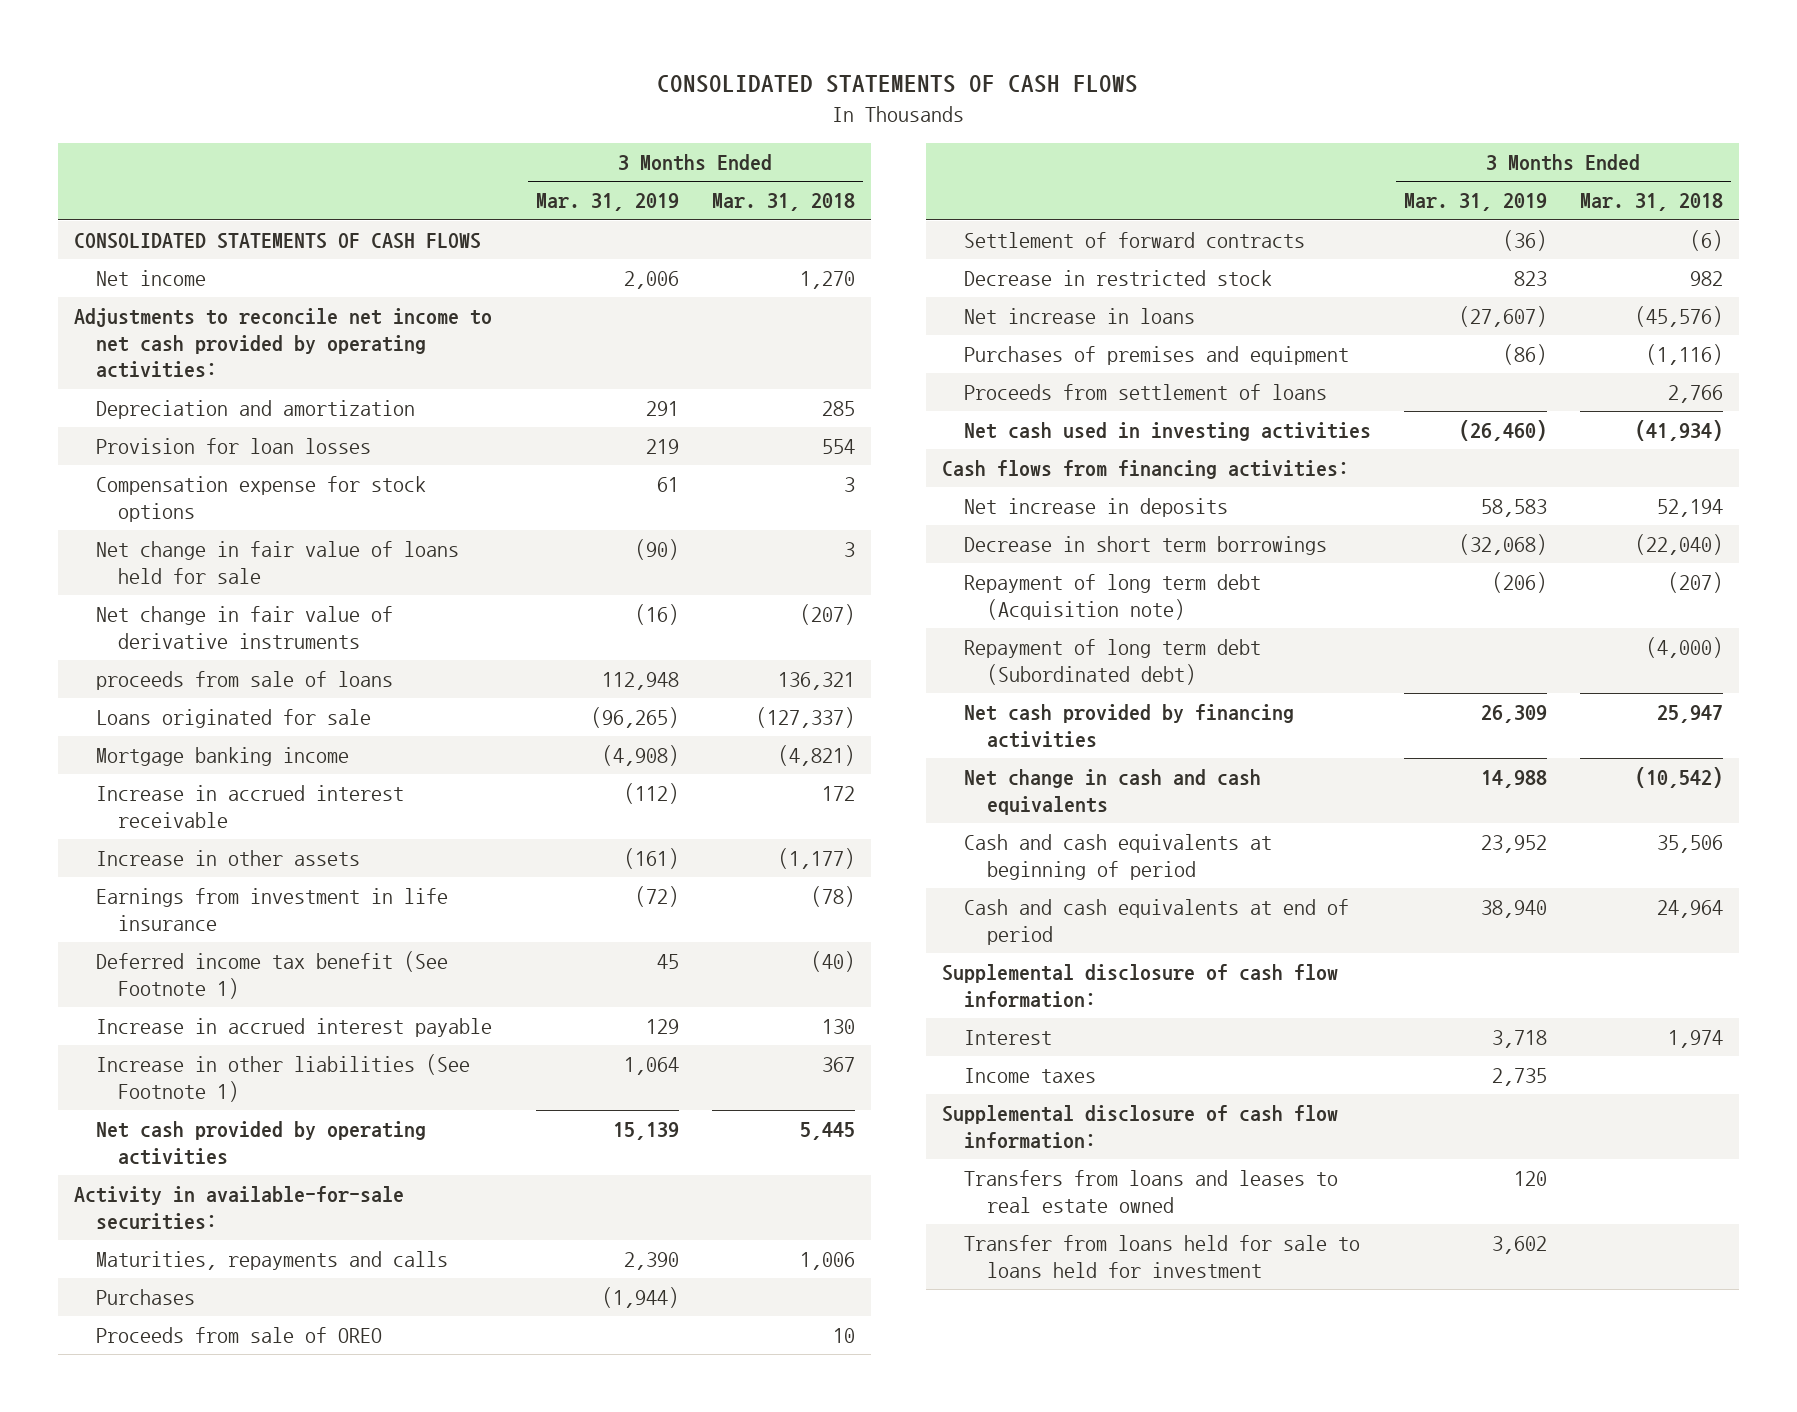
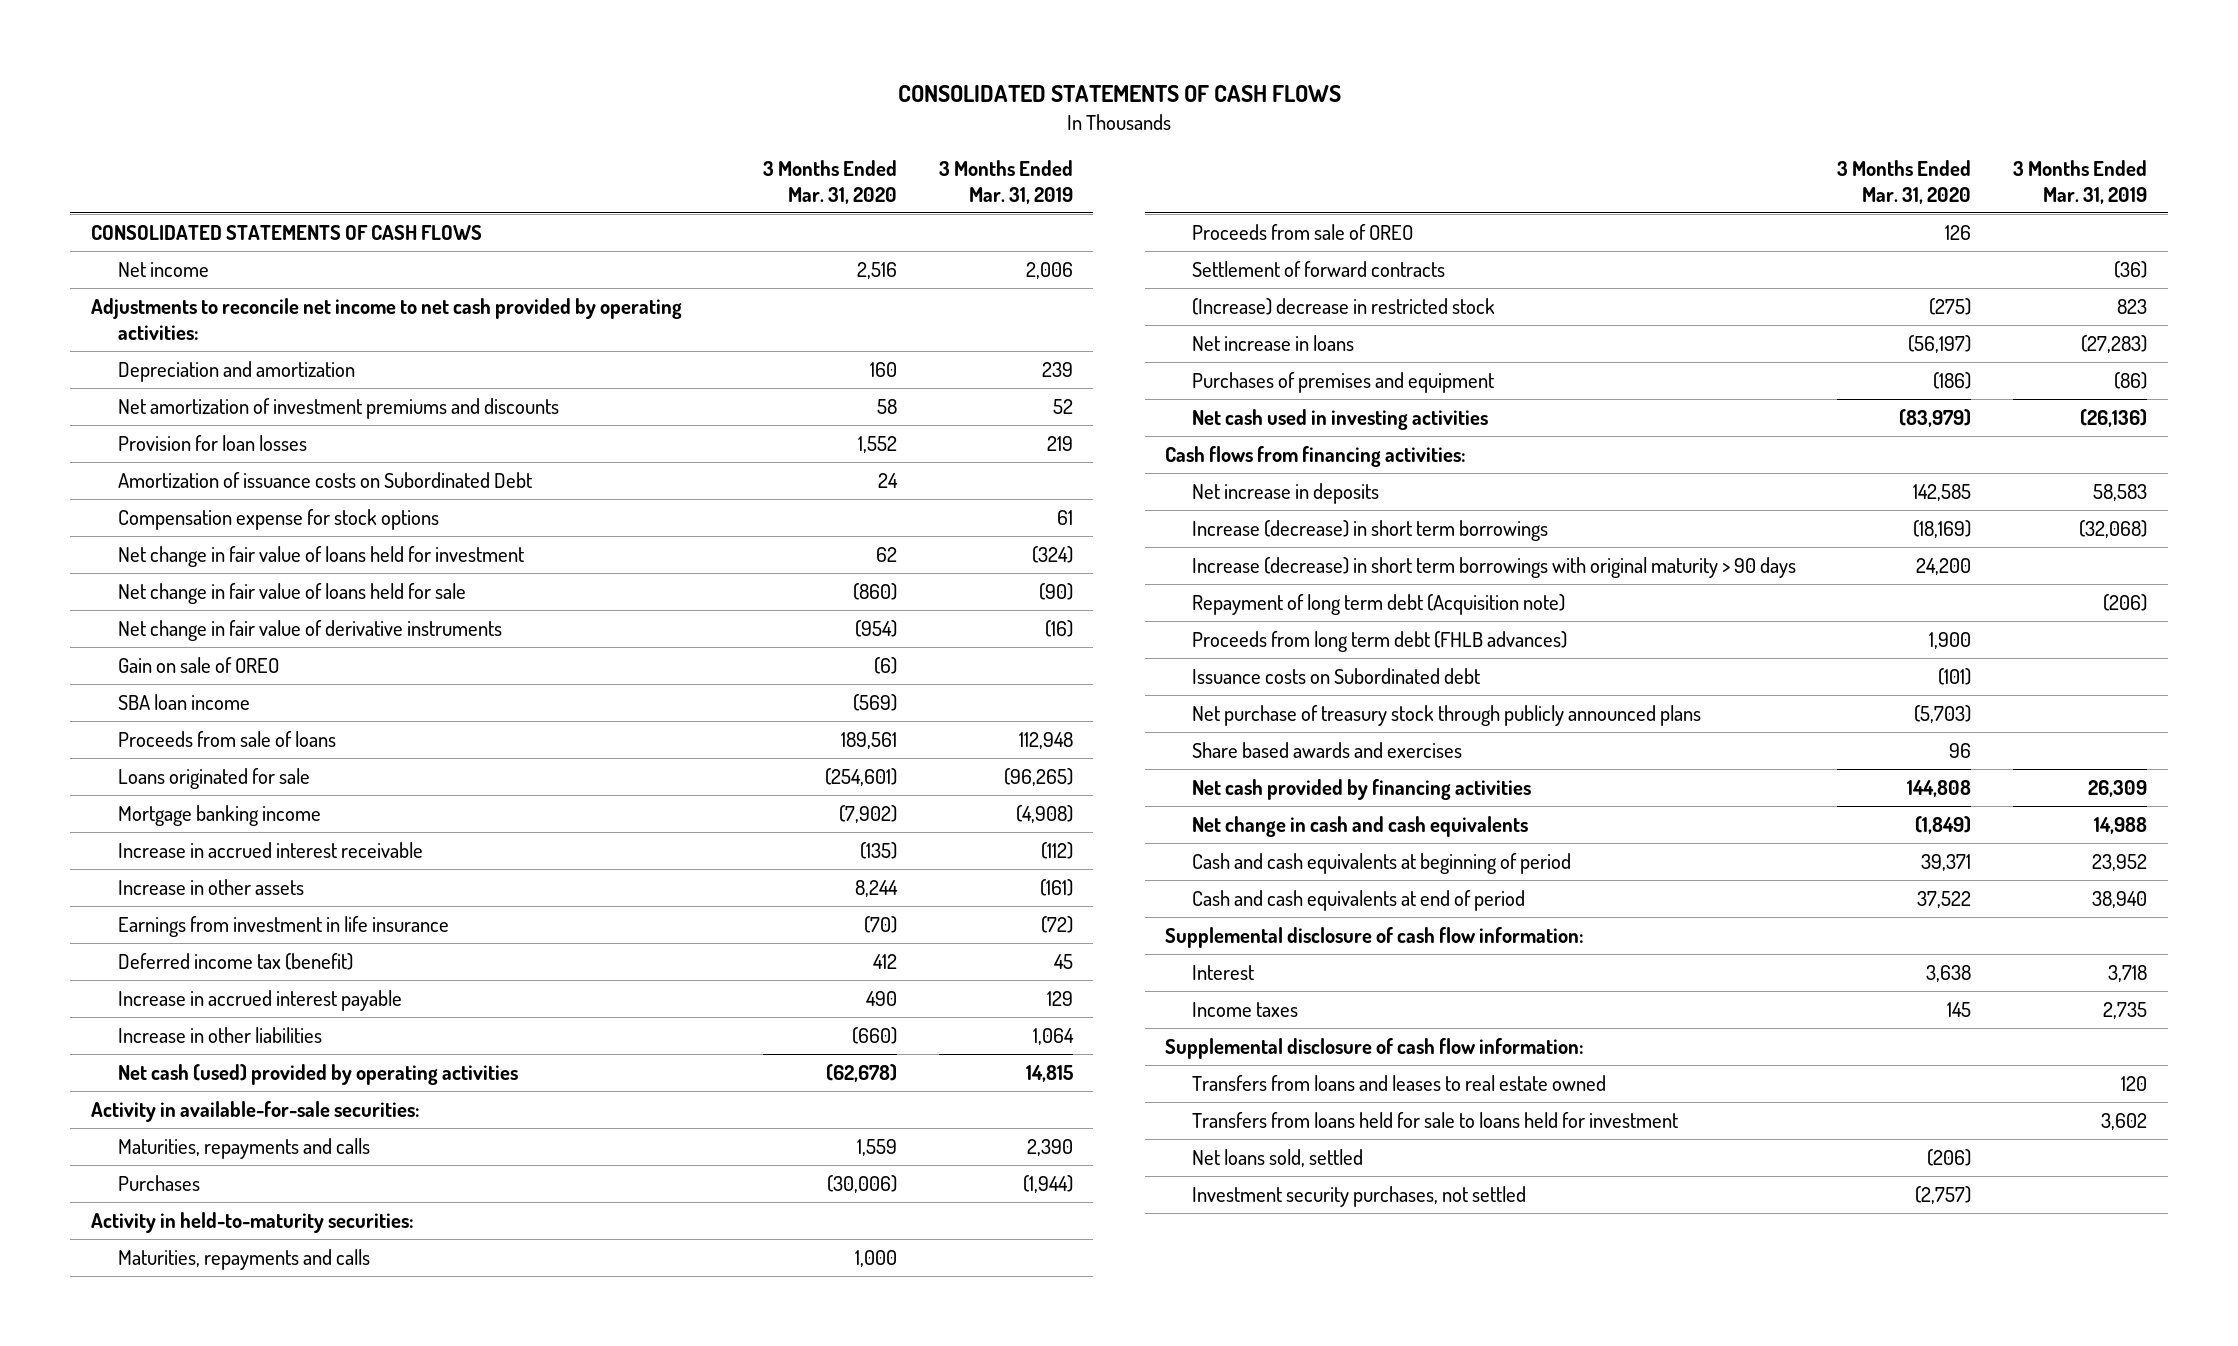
- | 3 Months Ended Mar. 31, 2019 | 3 Months Ended Mar. 31, 2018
+ | 3 Months Ended Mar. 31, 2020 | 3 Months Ended Mar. 31, 2019
- Depreciation and amortization | 291 | 285
+ Depreciation and amortization | 160 | 239
+ Net amortization of investment premiums and discounts | 58 | 52
+ Amortization of issuance costs on Subordinated Debt | 24 |
+ Net change in fair value of loans held for investment | 62 | (324)
- proceeds from sale of loans | 112,948 | 136,321
+ Gain on sale of OREO | (6) |
+ SBA loan income | (569) |
+ Proceeds from sale of loans | 189,561 | 112,948
- Deferred income tax benefit (See Footnote 1) | 45 | (40)
+ Deferred income tax (benefit) | 412 | 45
- Increase in other liabilities (See Footnote 1) | 1,064 | 367
- Net cash provided by operating activities | 15,139 | 5,445
+ Increase in other liabilities | (660) | 1,064
+ Net cash (used) provided by operating activities | (62,678) | 14,815
+ Activity in held-to-maturity securities:
+ Maturities, repayments and calls | 1,000 |
- Decrease in restricted stock | 823 | 982
- Net increase in loans | (27,607) | (45,576)
+ (Increase) decrease in restricted stock | (275) | 823
+ Net increase in loans | (56,197) | (27,283)
- Proceeds from settlement of loans | | 2,766
- Net cash used in investing activities | (26,460) | (41,934)
+ Net cash used in investing activities | (83,979) | (26,136)
- Decrease in short term borrowings | (32,068) | (22,040)
+ Increase (decrease) in short term borrowings | (18,169) | (32,068)
+ Increase (decrease) in short term borrowings with original maturity > 90 days | 24,200 |
- Repayment of long term debt (Subordinated debt) | | (4,000)
+ Proceeds from long term debt (FHLB advances) | 1,900 |
+ Issuance costs on Subordinated debt | (101) |
+ Net purchase of treasury stock through publicly announced plans | (5,703) |
+ Share based awards and exercises | 96 |
- Transfer from loans held for sale to loans held for investment | 3,602 |
+ Transfers from loans held for sale to loans held for investment | | 3,602
+ Net loans sold, settled | (206) |
+ Investment security purchases, not settled | (2,757) |

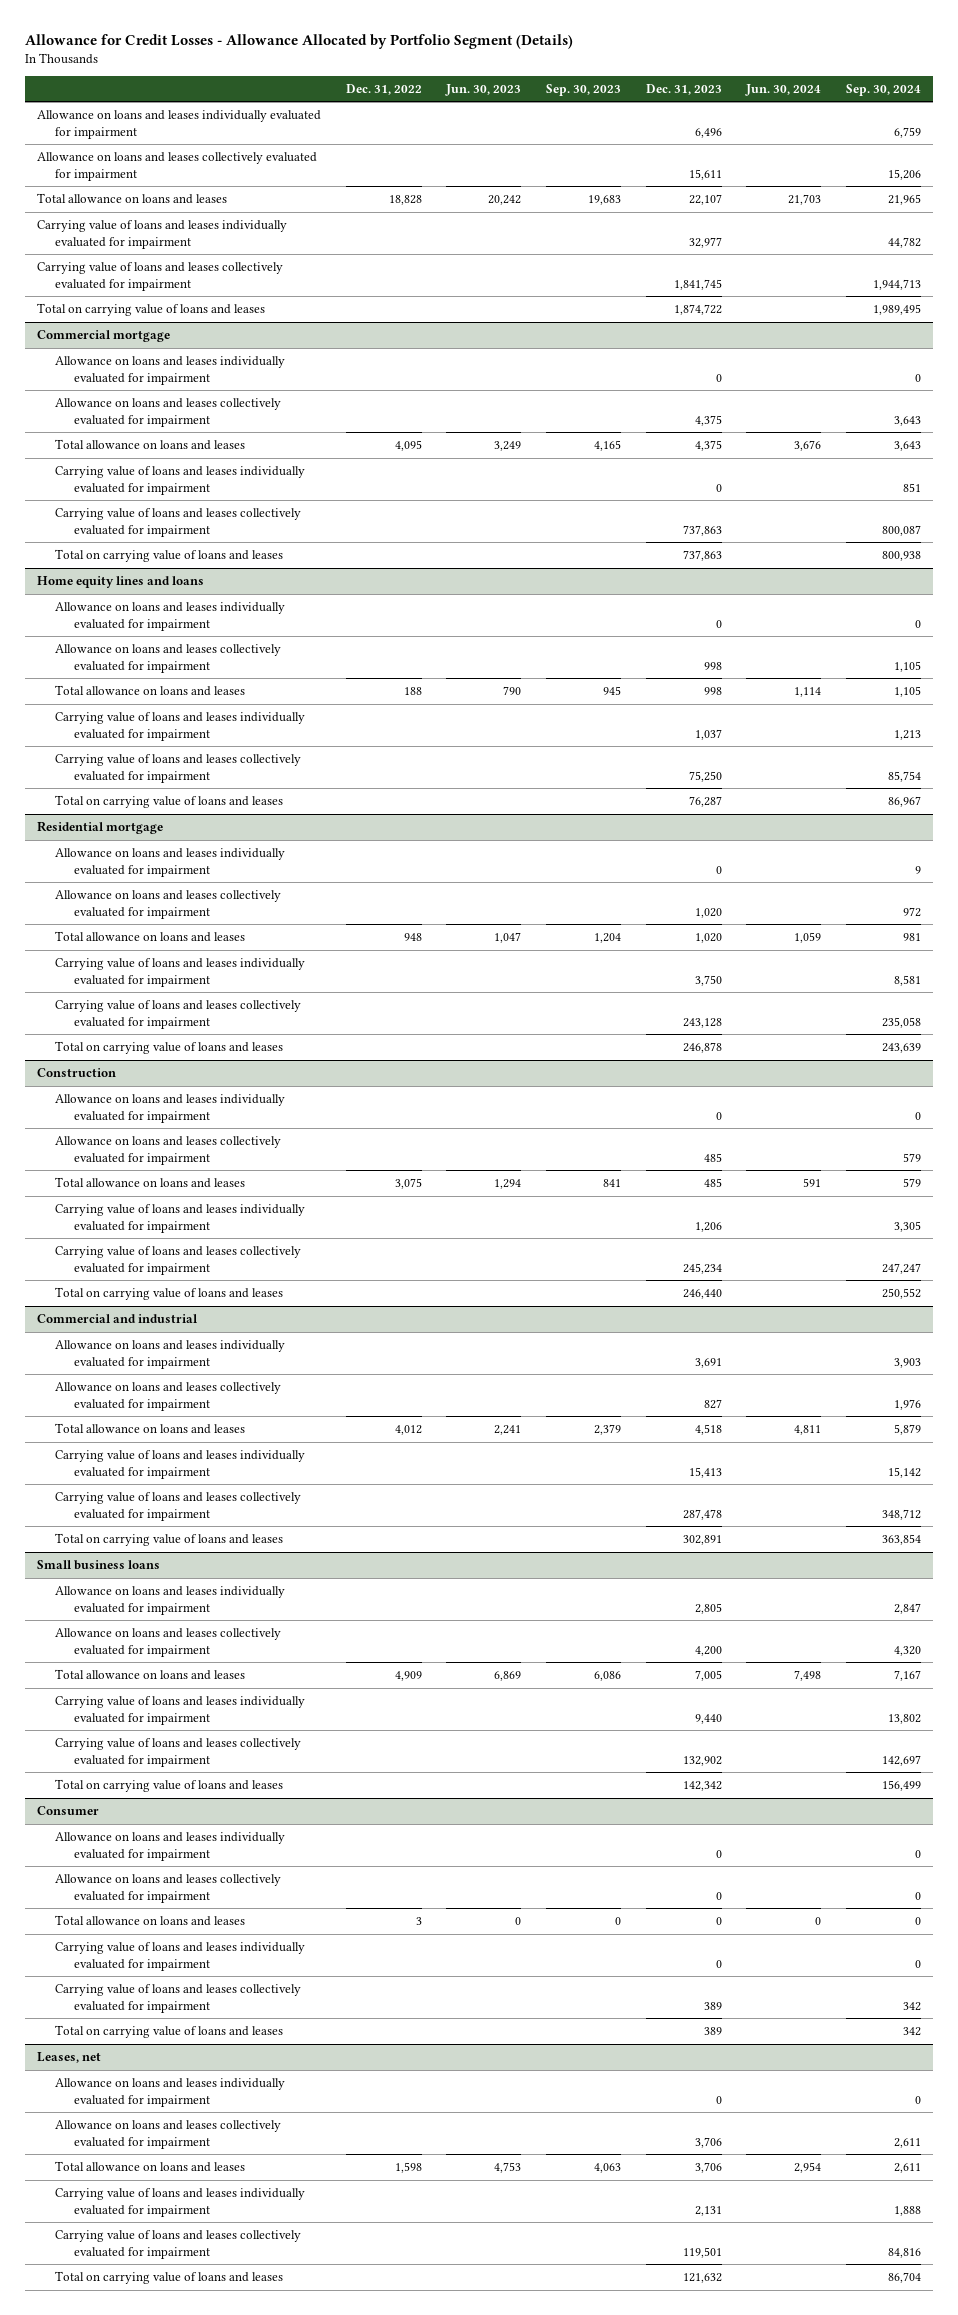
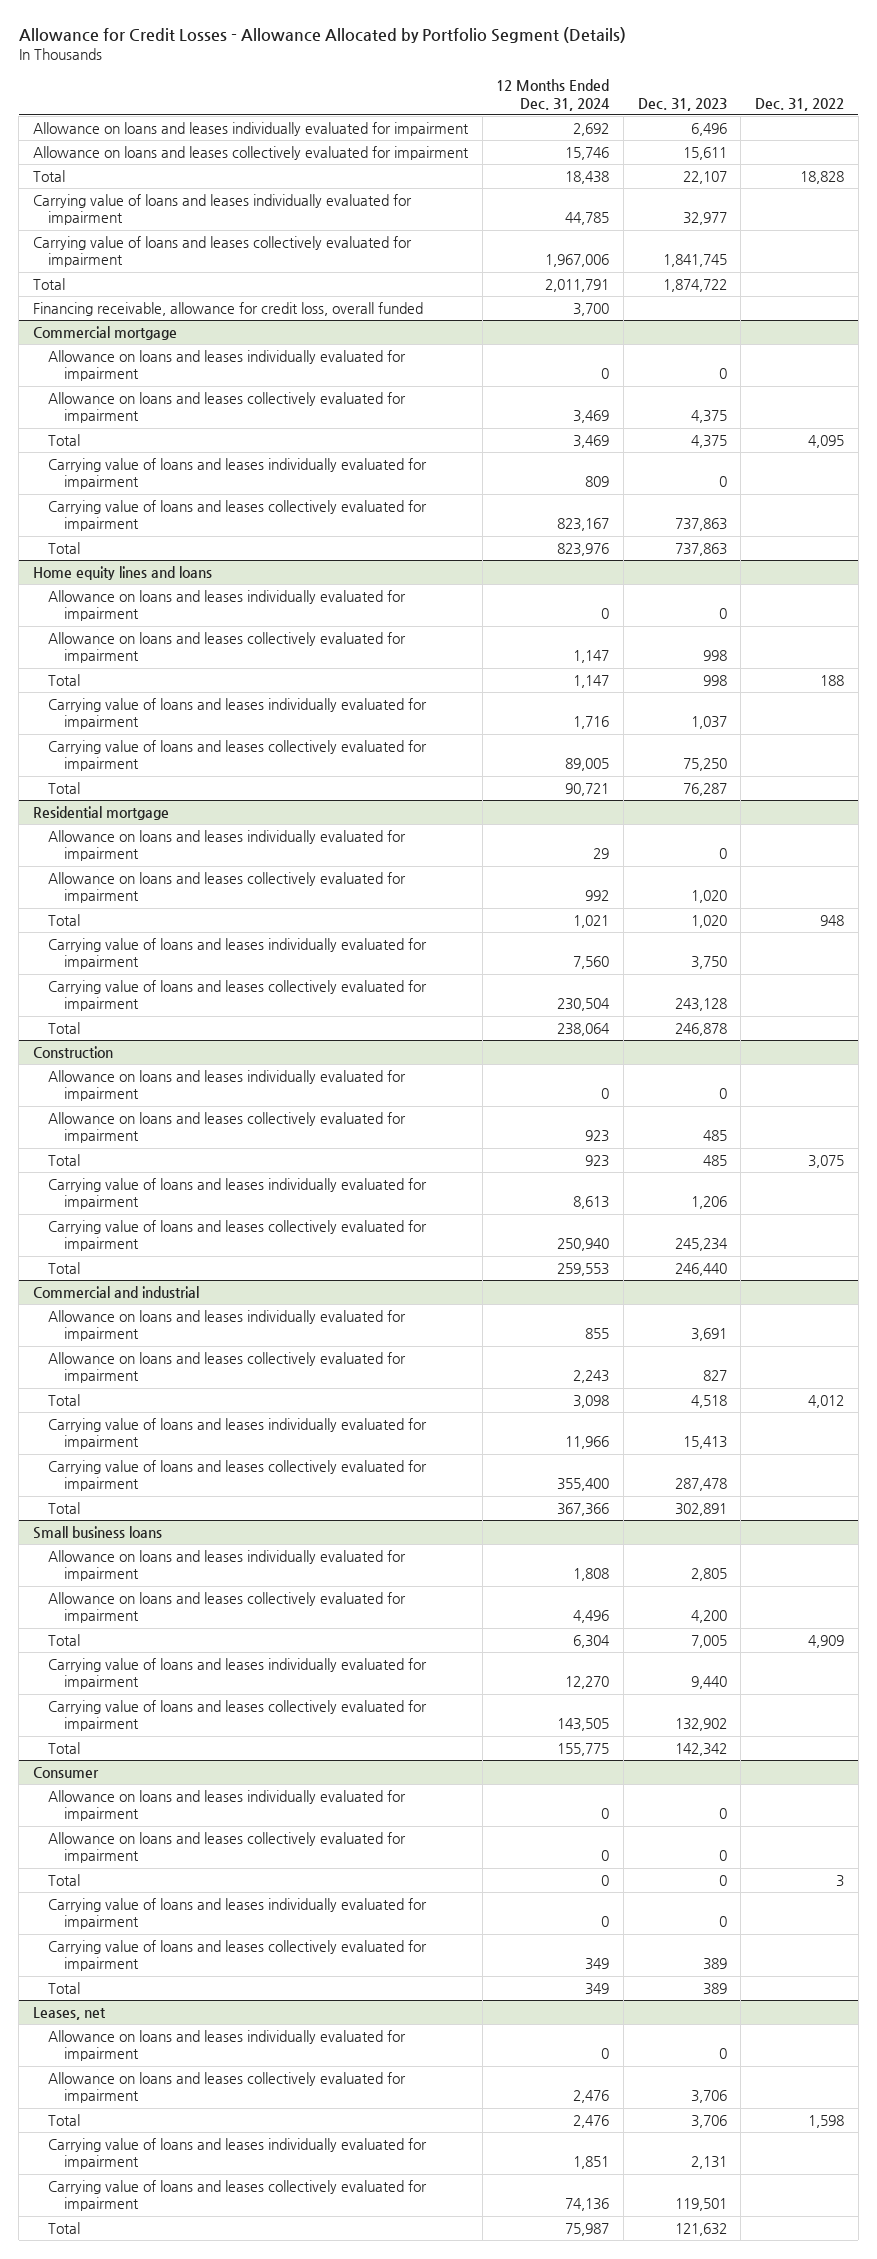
- | Dec. 31, 2022 | Jun. 30, 2023 | Sep. 30, 2023 | Dec. 31, 2023 | Jun. 30, 2024 | Sep. 30, 2024
+ | 12 Months Ended Dec. 31, 2024 | Dec. 31, 2023 | Dec. 31, 2022
- Total allowance on loans and leases | 18,828 | 20,242 | 19,683 | 22,107 | 21,703 | 21,965
+ Total | 18,438 | 22,107 | 18,828
- Total on carrying value of loans and leases | | | | 1,874,722 | | 1,989,495
+ Total | 2,011,791 | 1,874,722 |
+ Financing receivable, allowance for credit loss, overall funded | 3,700 | |
@ Commercial mortgage
- Total allowance on loans and leases | 4,095 | 3,249 | 4,165 | 4,375 | 3,676 | 3,643
+ Total | 3,469 | 4,375 | 4,095
- Total on carrying value of loans and leases | | | | 737,863 | | 800,938
+ Total | 823,976 | 737,863 |
@ Home equity lines and loans
- Total allowance on loans and leases | 188 | 790 | 945 | 998 | 1,114 | 1,105
+ Total | 1,147 | 998 | 188
- Total on carrying value of loans and leases | | | | 76,287 | | 86,967
+ Total | 90,721 | 76,287 |
@ Residential mortgage
- Total allowance on loans and leases | 948 | 1,047 | 1,204 | 1,020 | 1,059 | 981
+ Total | 1,021 | 1,020 | 948
- Total on carrying value of loans and leases | | | | 246,878 | | 243,639
+ Total | 238,064 | 246,878 |
@ Construction
- Total allowance on loans and leases | 3,075 | 1,294 | 841 | 485 | 591 | 579
+ Total | 923 | 485 | 3,075
- Total on carrying value of loans and leases | | | | 246,440 | | 250,552
+ Total | 259,553 | 246,440 |
@ Commercial and industrial
- Total allowance on loans and leases | 4,012 | 2,241 | 2,379 | 4,518 | 4,811 | 5,879
+ Total | 3,098 | 4,518 | 4,012
- Total on carrying value of loans and leases | | | | 302,891 | | 363,854
+ Total | 367,366 | 302,891 |
@ Small business loans
- Total allowance on loans and leases | 4,909 | 6,869 | 6,086 | 7,005 | 7,498 | 7,167
+ Total | 6,304 | 7,005 | 4,909
- Total on carrying value of loans and leases | | | | 142,342 | | 156,499
+ Total | 155,775 | 142,342 |
@ Consumer
- Total allowance on loans and leases | 3 | 0 | 0 | 0 | 0 | 0
+ Total | 0 | 0 | 3
- Total on carrying value of loans and leases | | | | 389 | | 342
+ Total | 349 | 389 |
@ Leases, net
- Total allowance on loans and leases | 1,598 | 4,753 | 4,063 | 3,706 | 2,954 | 2,611
+ Total | 2,476 | 3,706 | 1,598
- Total on carrying value of loans and leases | | | | 121,632 | | 86,704
+ Total | 75,987 | 121,632 |

